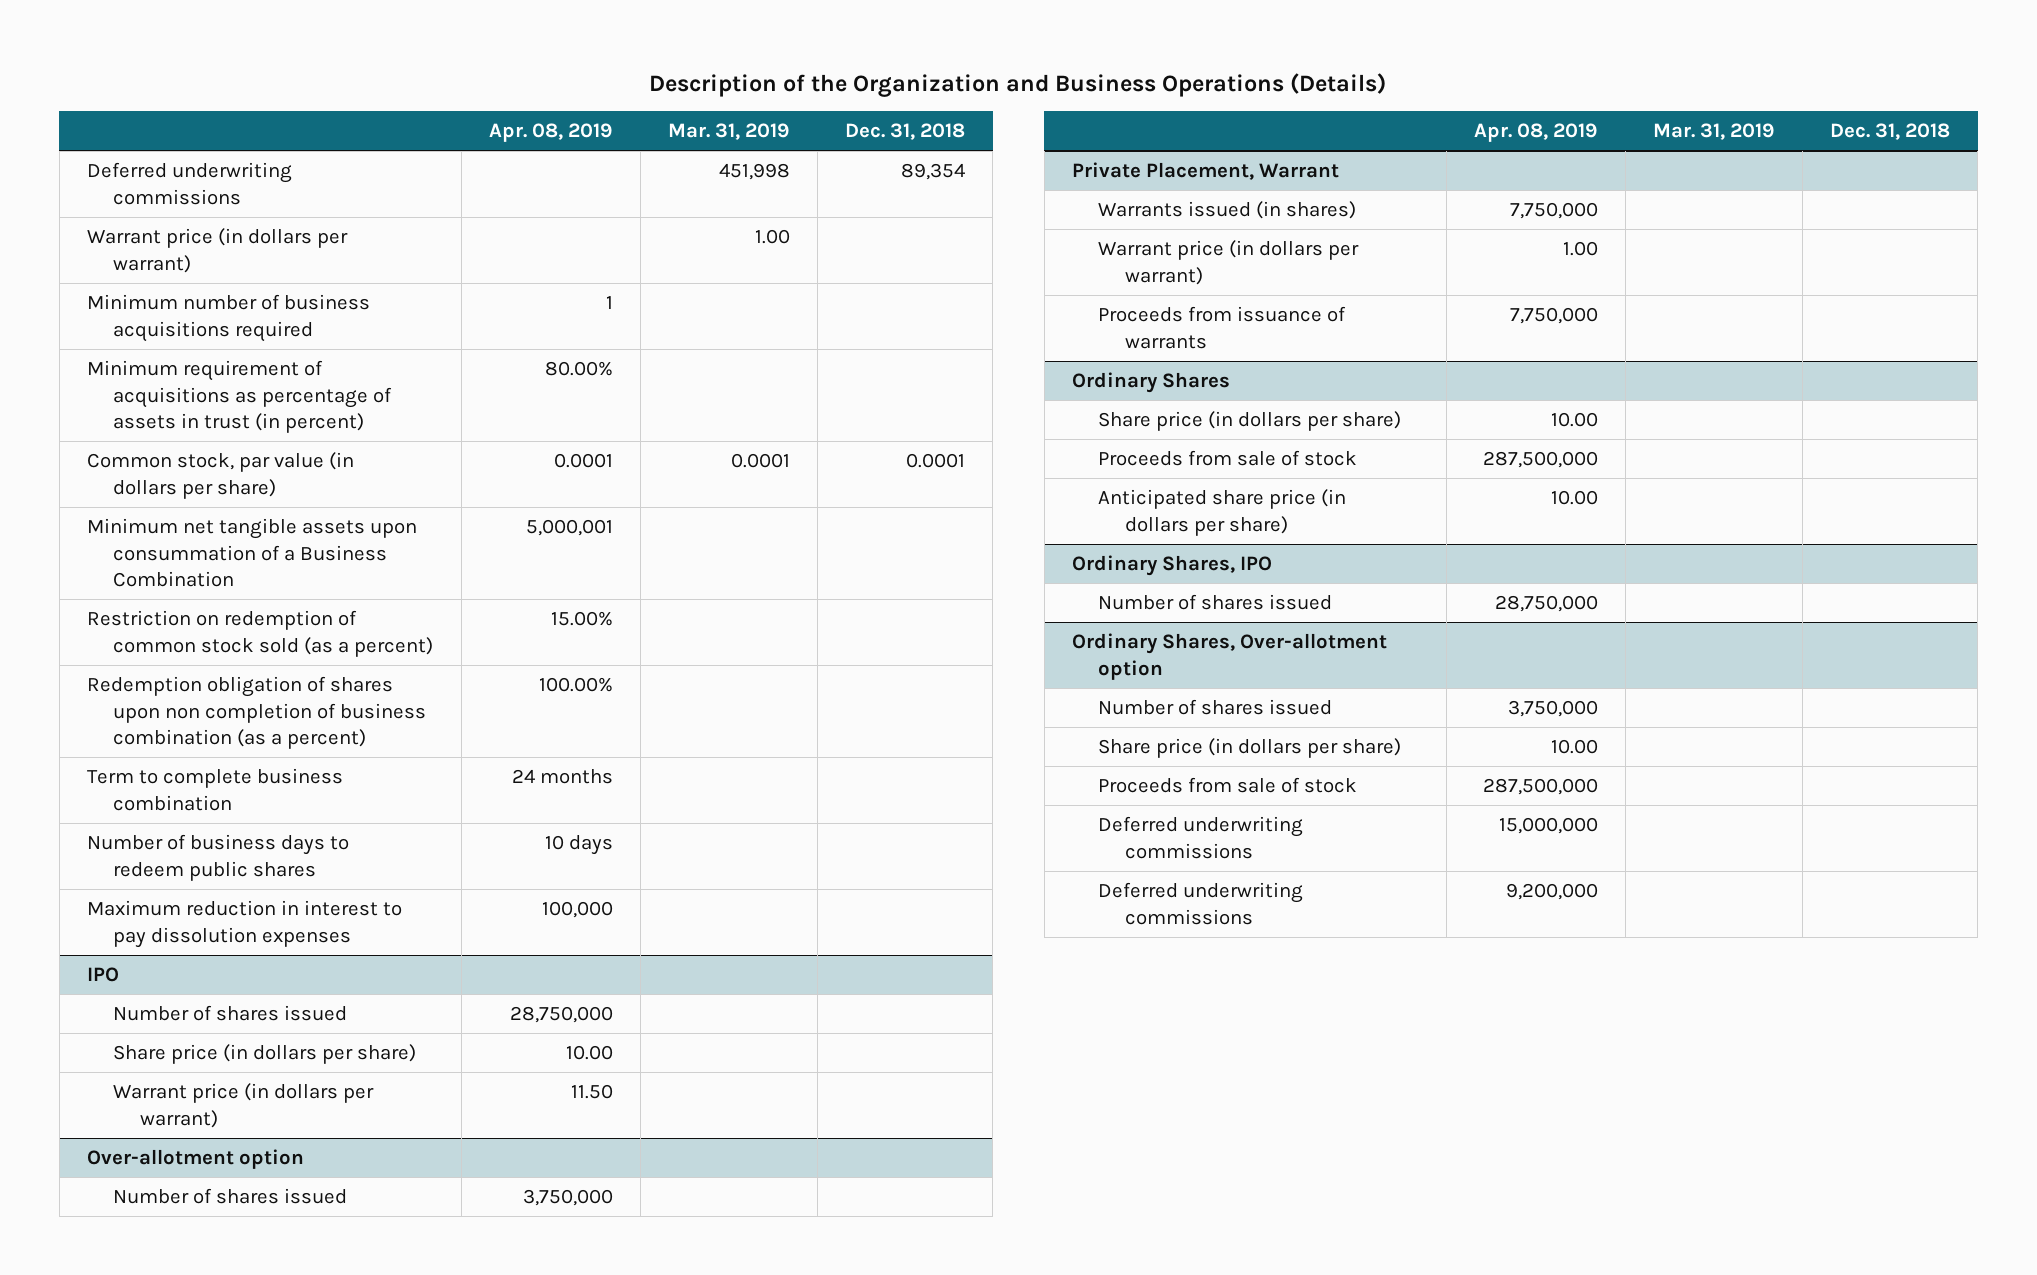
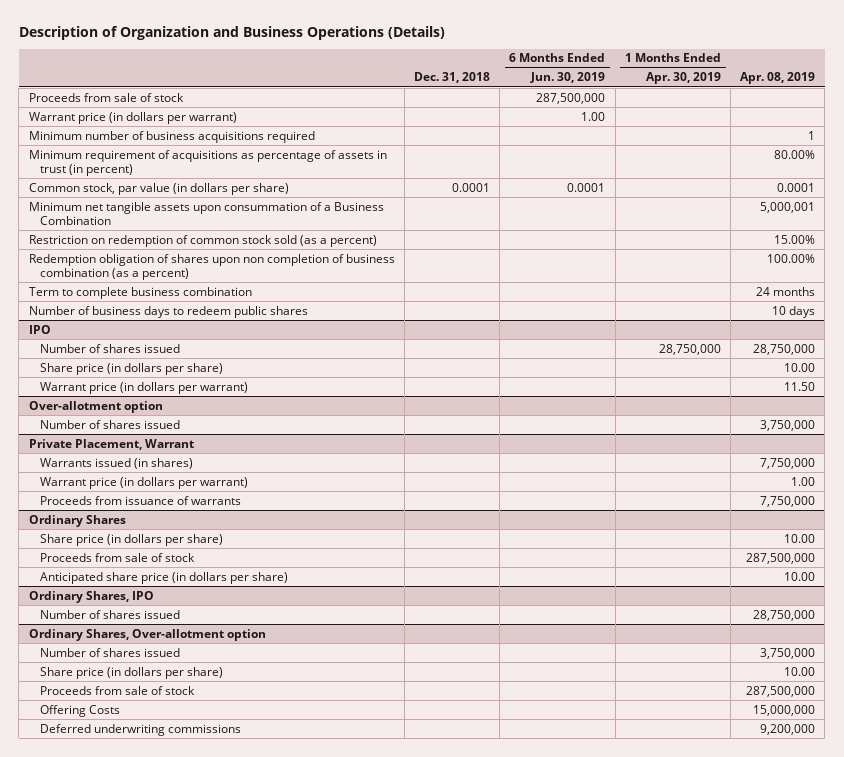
- Description of the Organization and Business Operations (Details)
+ Description of Organization and Business Operations (Details)
- | Apr. 08, 2019 | Mar. 31, 2019 | Dec. 31, 2018
+ | Dec. 31, 2018 | 6 Months Ended Jun. 30, 2019 | 1 Months Ended Apr. 30, 2019 | Apr. 08, 2019
- Deferred underwriting commissions | | 451,998 | 89,354
+ Proceeds from sale of stock | | 287,500,000 | |
- Maximum reduction in interest to pay dissolution expenses | 100,000 | |
@ Ordinary Shares, Over-allotment option
- Deferred underwriting commissions | 15,000,000 | |
+ Offering Costs | | | | 15,000,000

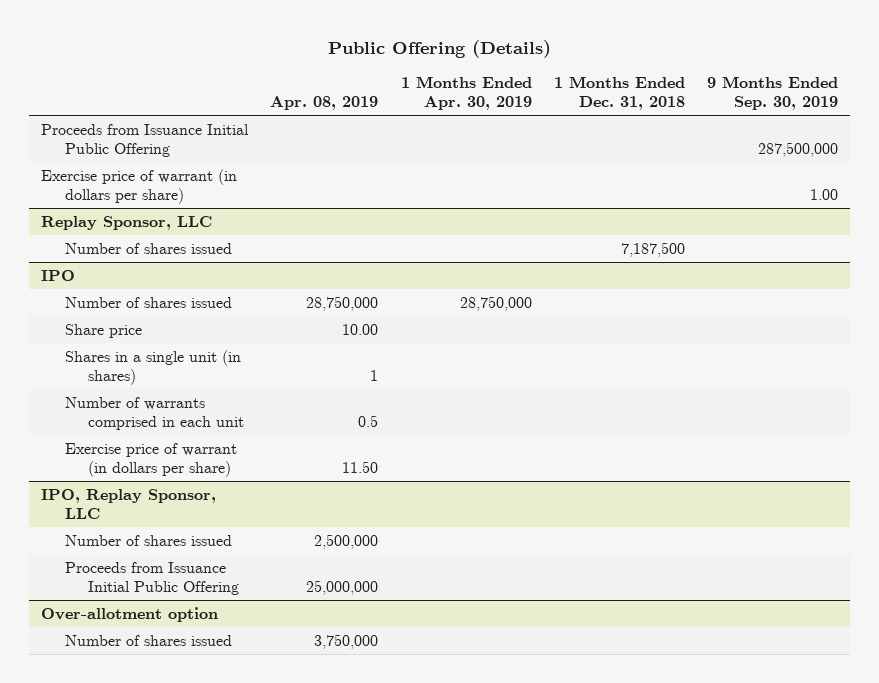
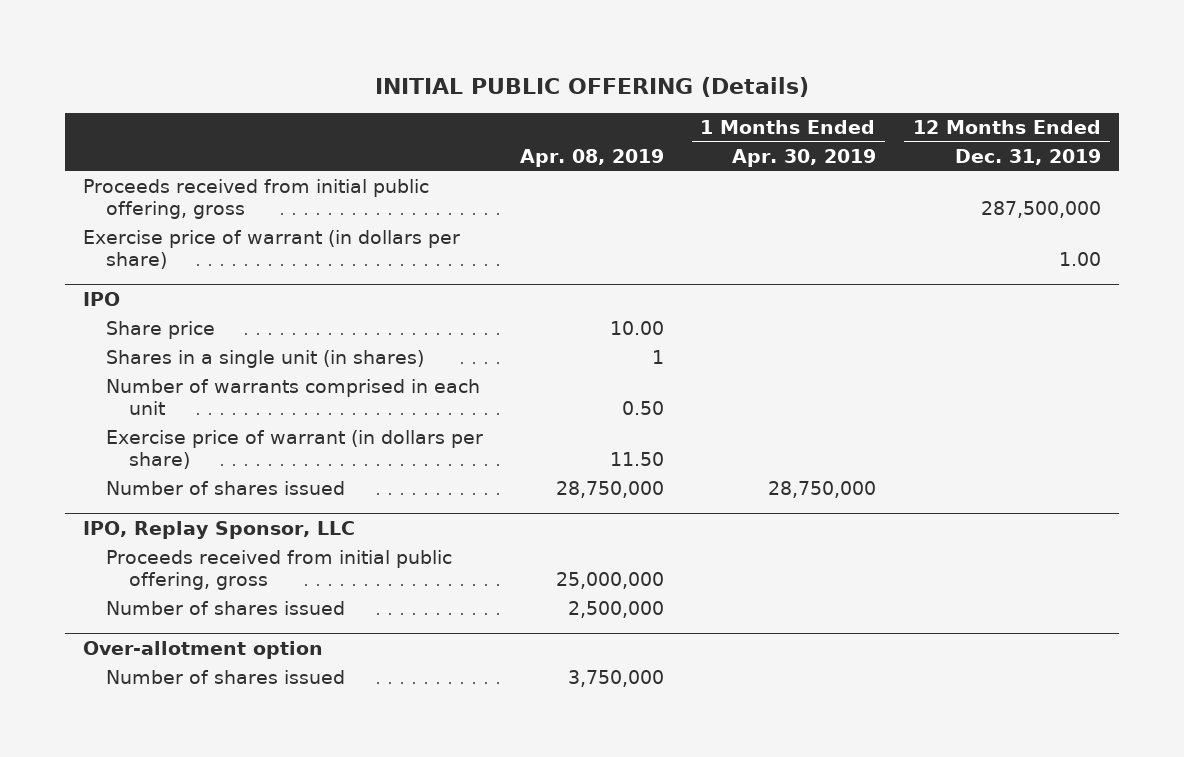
- Public Offering (Details)
+ INITIAL PUBLIC OFFERING (Details)
- | Apr. 08, 2019 | 1 Months Ended Apr. 30, 2019 | 1 Months Ended Dec. 31, 2018 | 9 Months Ended Sep. 30, 2019
+ | Apr. 08, 2019 | 1 Months Ended Apr. 30, 2019 | 12 Months Ended Dec. 31, 2019
- Proceeds from Issuance Initial Public Offering | | | | 287,500,000
+ Proceeds received from initial public offering, gross | | | 287,500,000
- Replay Sponsor, LLC
- Number of shares issued | | | 7,187,500 |
@ IPO
- Number of warrants comprised in each unit | 0.5 | | |
+ Number of warrants comprised in each unit | 0.50 | |
moved down: Number of shares issued | 28,750,000 | 28,750,000 |
@ IPO, Replay Sponsor, LLC
+ Proceeds received from initial public offering, gross | 25,000,000 | |
- Proceeds from Issuance Initial Public Offering | 25,000,000 | | |

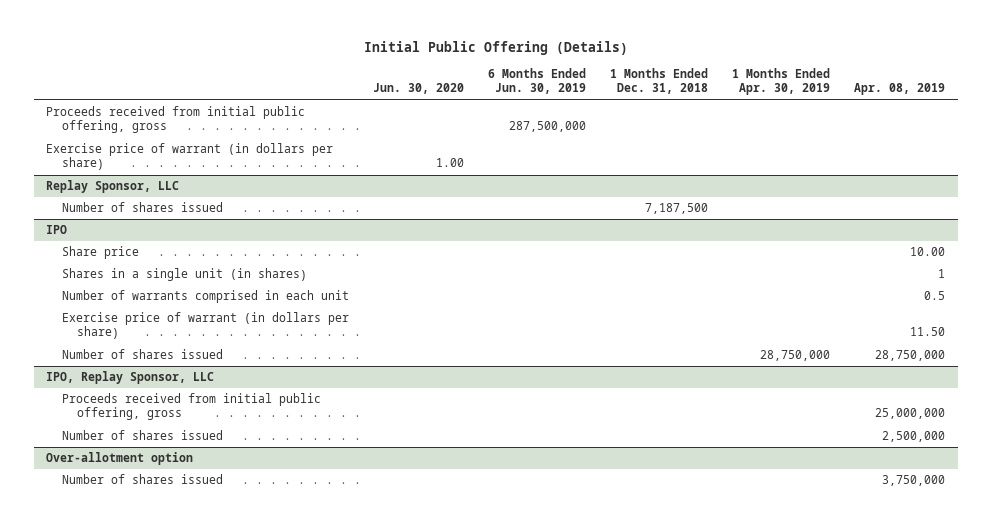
- INITIAL PUBLIC OFFERING (Details)
+ Initial Public Offering (Details)
- | Apr. 08, 2019 | 1 Months Ended Apr. 30, 2019 | 12 Months Ended Dec. 31, 2019
+ | Jun. 30, 2020 | 6 Months Ended Jun. 30, 2019 | 1 Months Ended Dec. 31, 2018 | 1 Months Ended Apr. 30, 2019 | Apr. 08, 2019
+ Replay Sponsor, LLC
+ Number of shares issued | | | 7,187,500 | |
@ IPO
- Number of warrants comprised in each unit | 0.50 | |
+ Number of warrants comprised in each unit | | | | | 0.5

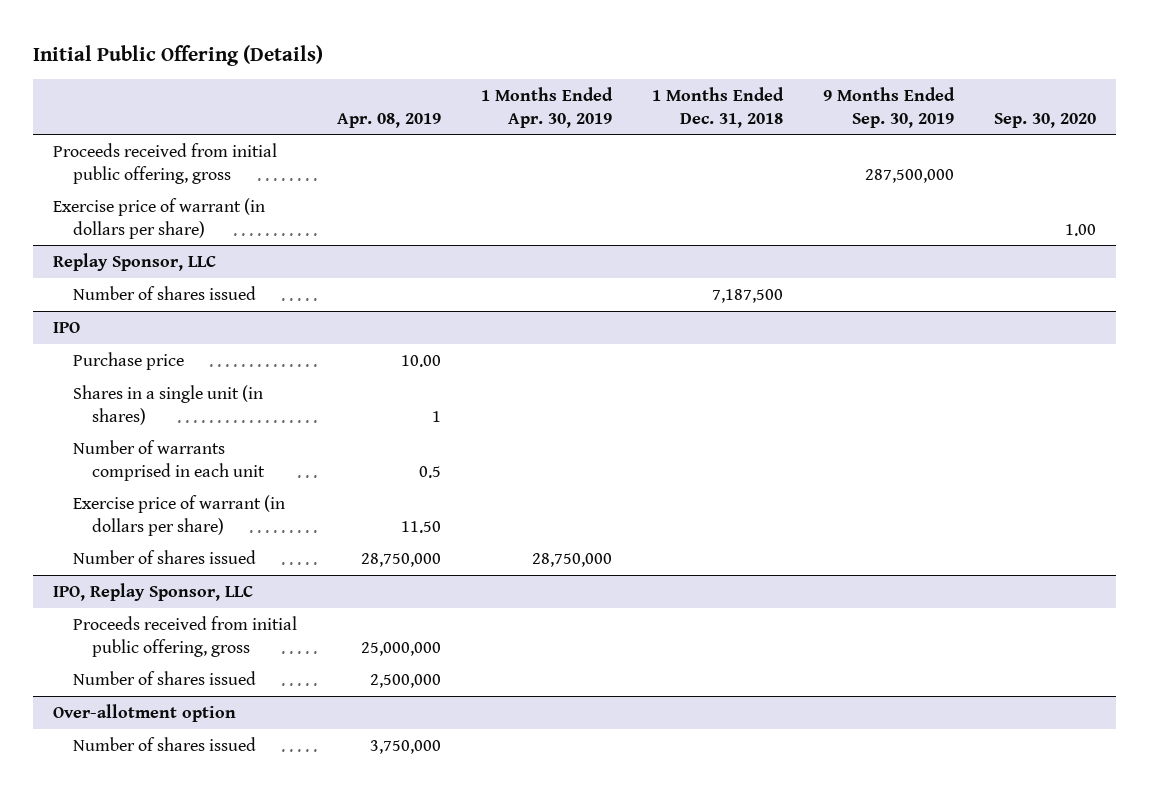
- | Jun. 30, 2020 | 6 Months Ended Jun. 30, 2019 | 1 Months Ended Dec. 31, 2018 | 1 Months Ended Apr. 30, 2019 | Apr. 08, 2019
+ | Apr. 08, 2019 | 1 Months Ended Apr. 30, 2019 | 1 Months Ended Dec. 31, 2018 | 9 Months Ended Sep. 30, 2019 | Sep. 30, 2020
@ IPO
- Share price | | | | | 10.00
+ Purchase price | 10.00 | | | |

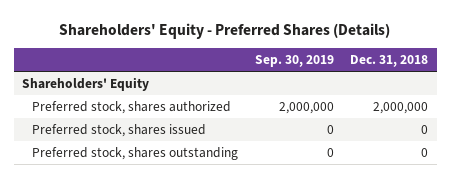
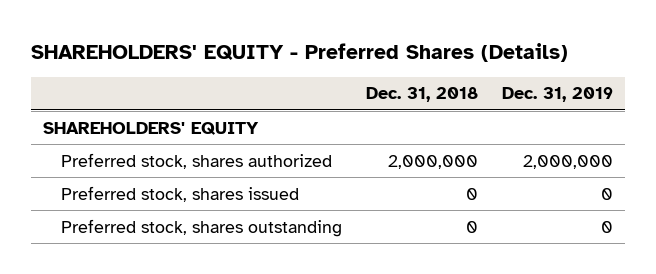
- Shareholders' Equity - Preferred Shares (Details)
+ SHAREHOLDERS' EQUITY - Preferred Shares (Details)
- | Sep. 30, 2019 | Dec. 31, 2018
+ | Dec. 31, 2018 | Dec. 31, 2019
- Shareholders' Equity
+ SHAREHOLDERS' EQUITY

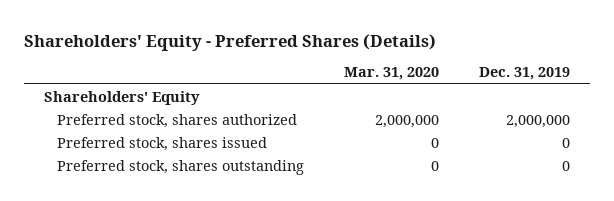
- SHAREHOLDERS' EQUITY - Preferred Shares (Details)
+ Shareholders' Equity - Preferred Shares (Details)
- | Dec. 31, 2018 | Dec. 31, 2019
+ | Mar. 31, 2020 | Dec. 31, 2019
- SHAREHOLDERS' EQUITY
+ Shareholders' Equity

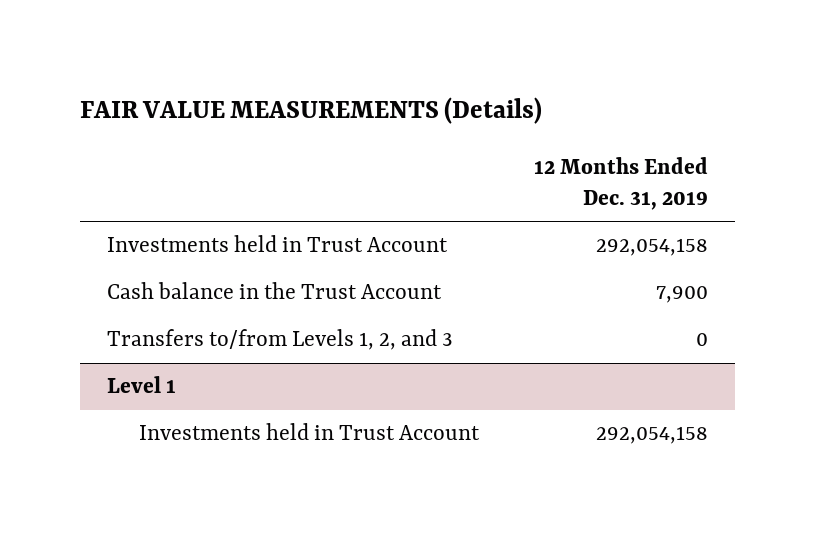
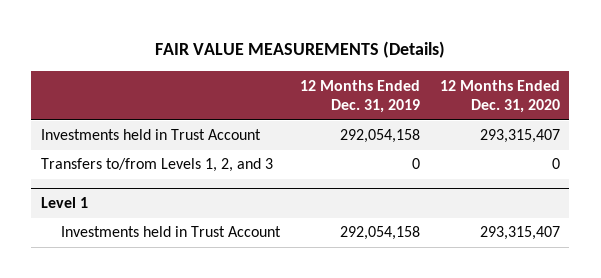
- | 12 Months Ended Dec. 31, 2019
+ | 12 Months Ended Dec. 31, 2019 | 12 Months Ended Dec. 31, 2020
- Cash balance in the Trust Account | 7,900

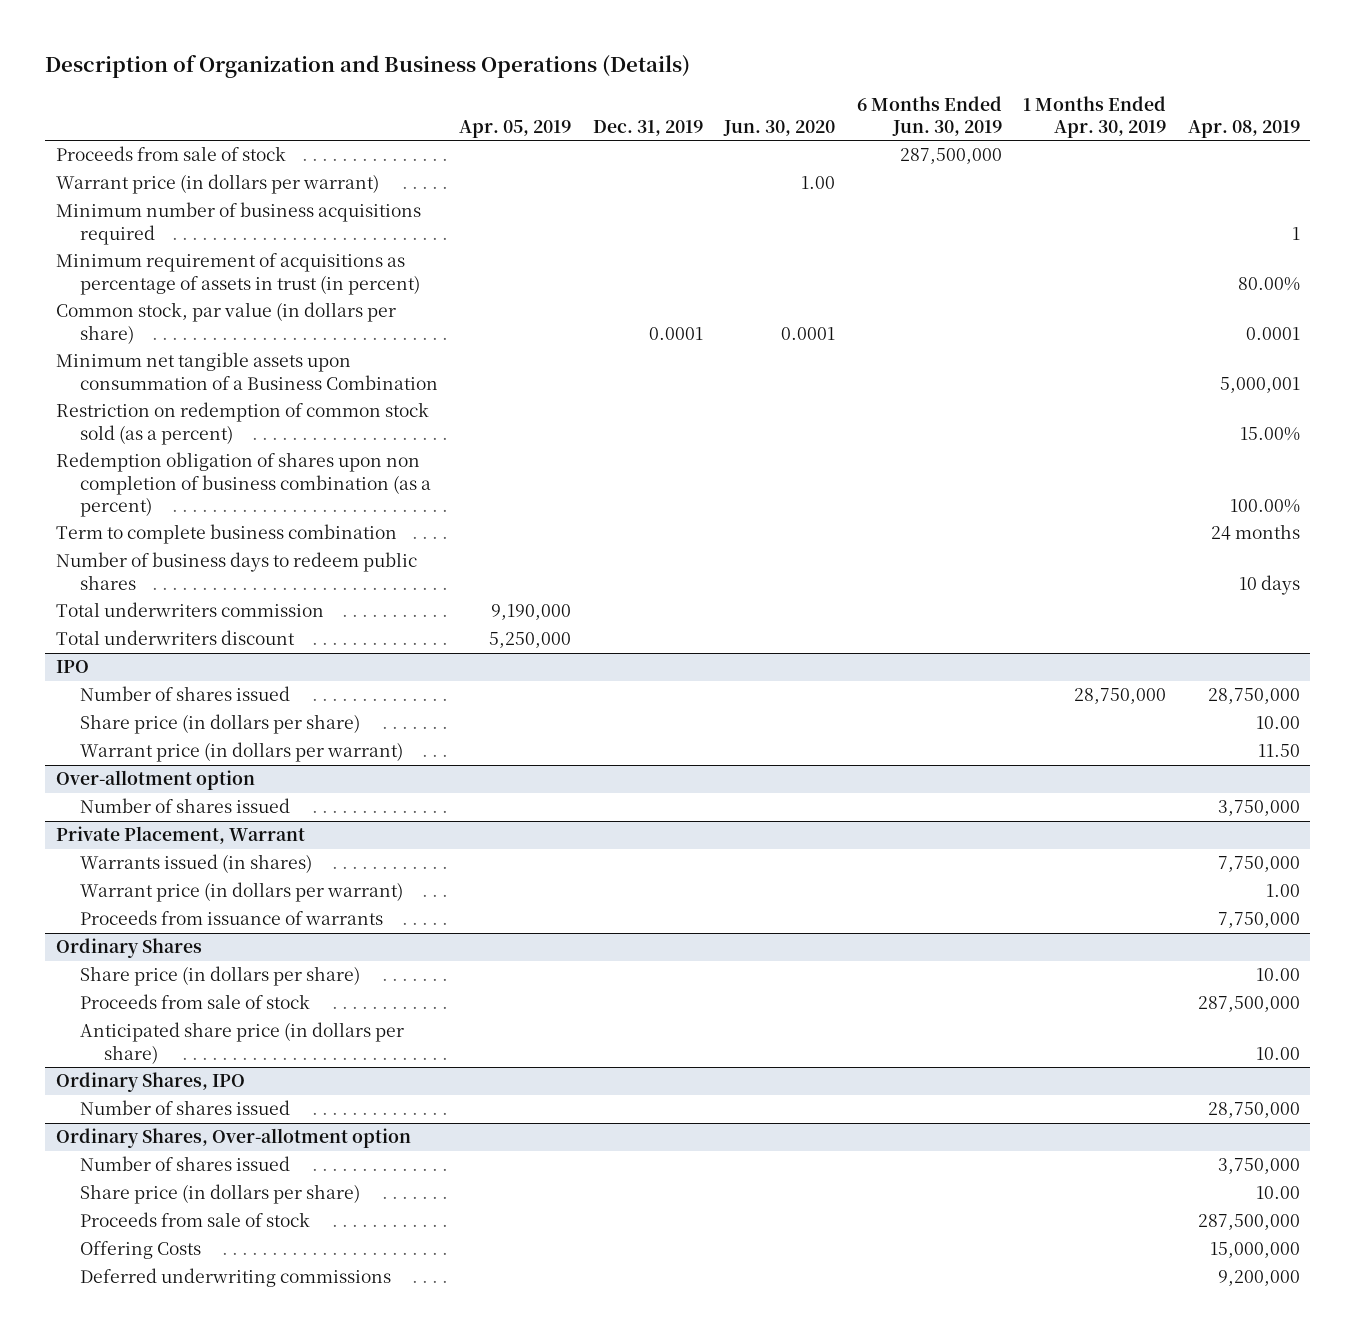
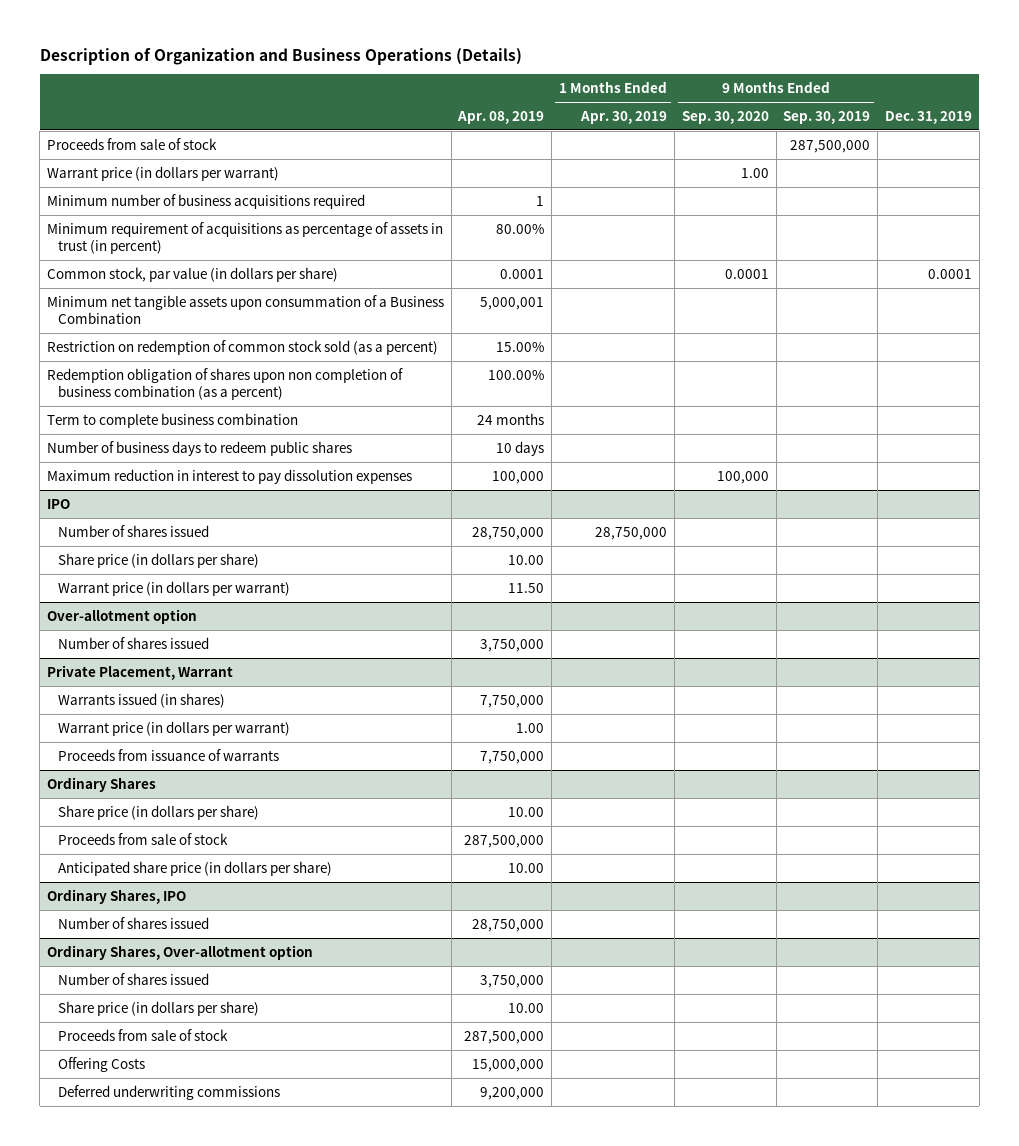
- | Apr. 05, 2019 | Dec. 31, 2019 | Jun. 30, 2020 | 6 Months Ended Jun. 30, 2019 | 1 Months Ended Apr. 30, 2019 | Apr. 08, 2019
+ | Apr. 08, 2019 | 1 Months Ended Apr. 30, 2019 | 9 Months Ended Sep. 30, 2020 | 9 Months Ended Sep. 30, 2019 | Dec. 31, 2019
- Total underwriters commission | 9,190,000 | | | | |
- Total underwriters discount | 5,250,000 | | | | |
+ Maximum reduction in interest to pay dissolution expenses | 100,000 | | 100,000 | |

